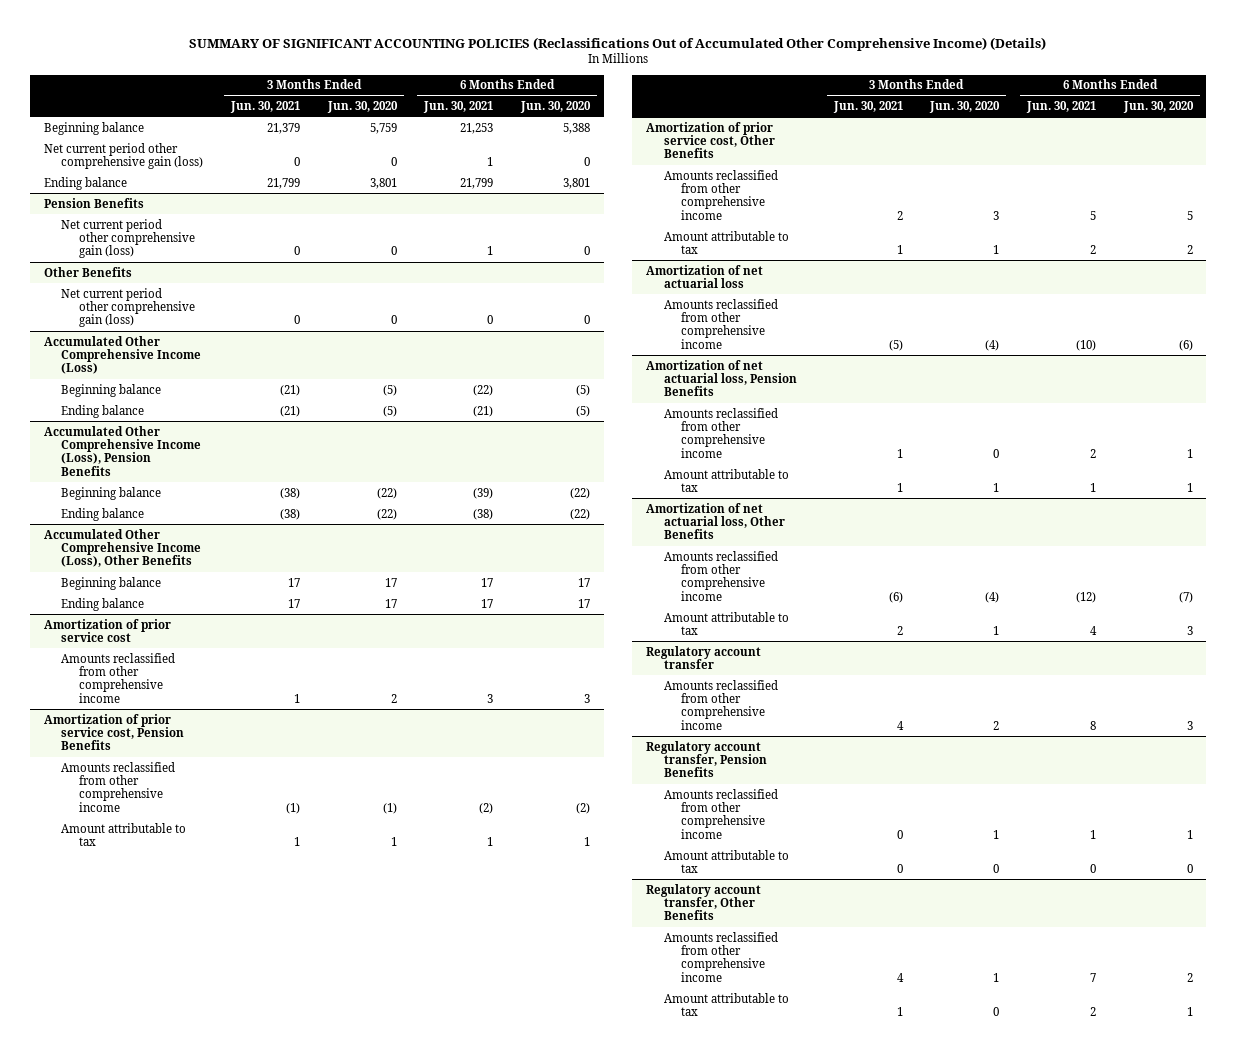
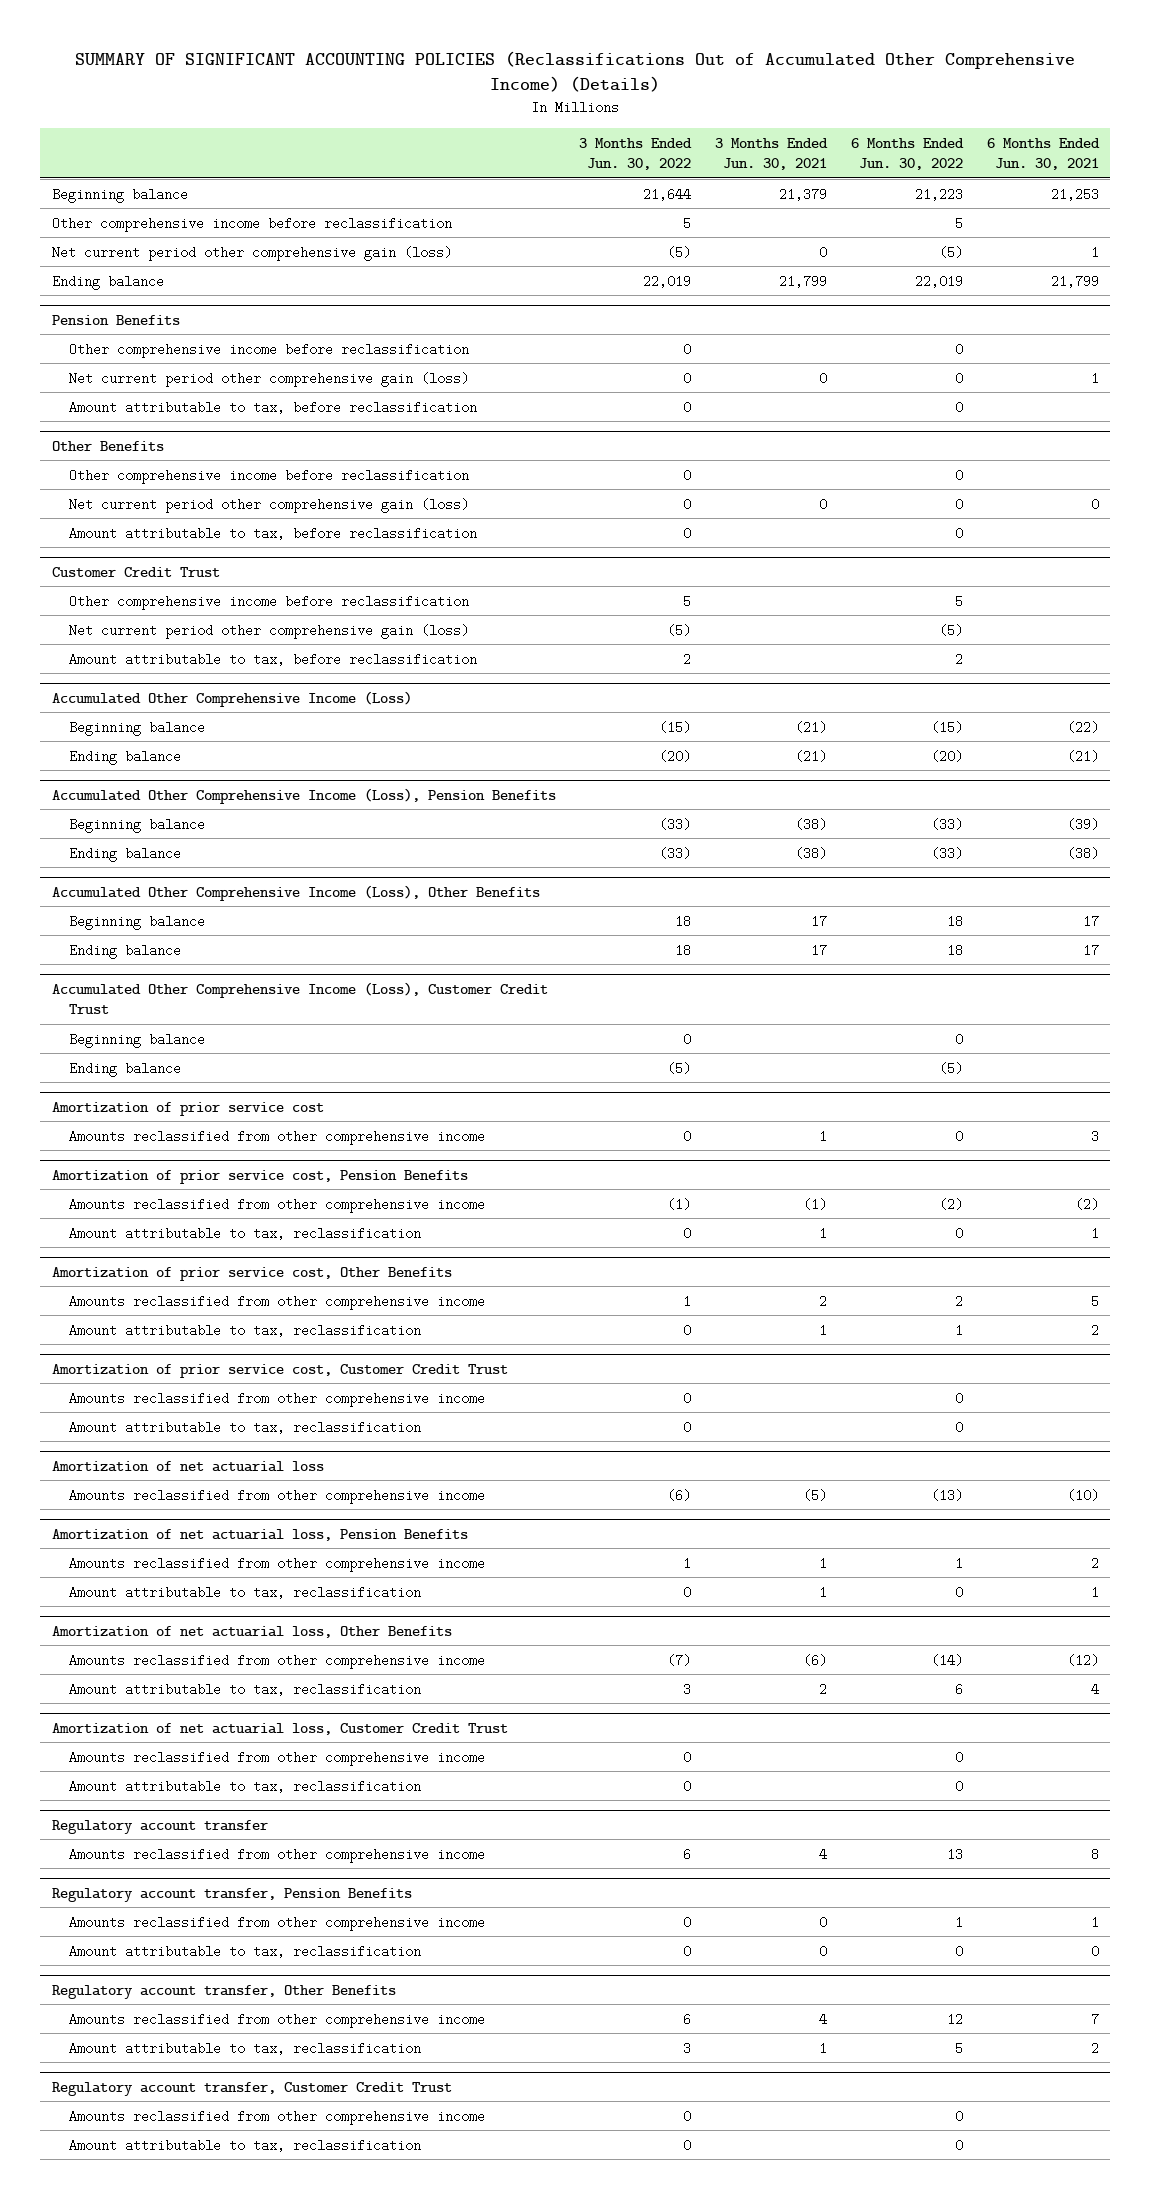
- | 3 Months Ended Jun. 30, 2021 | 3 Months Ended Jun. 30, 2020 | 6 Months Ended Jun. 30, 2021 | 6 Months Ended Jun. 30, 2020
+ | 3 Months Ended Jun. 30, 2022 | 3 Months Ended Jun. 30, 2021 | 6 Months Ended Jun. 30, 2022 | 6 Months Ended Jun. 30, 2021
+ Other comprehensive income before reclassification | 5 | | 5 |
@ Pension Benefits
+ Other comprehensive income before reclassification | 0 | | 0 |
+ Amount attributable to tax, before reclassification | 0 | | 0 |
@ Other Benefits
+ Other comprehensive income before reclassification | 0 | | 0 |
+ Amount attributable to tax, before reclassification | 0 | | 0 |
+ Customer Credit Trust
+ Other comprehensive income before reclassification | 5 | | 5 |
+ Net current period other comprehensive gain (loss) | (5) | | (5) |
+ Amount attributable to tax, before reclassification | 2 | | 2 |
+ Accumulated Other Comprehensive Income (Loss), Customer Credit Trust
+ Beginning balance | 0 | | 0 |
+ Ending balance | (5) | | (5) |
@ Amortization of prior service cost, Pension Benefits
- Amount attributable to tax | 1 | 1 | 1 | 1
+ Amount attributable to tax, reclassification | 0 | 1 | 0 | 1
@ Amortization of prior service cost, Other Benefits
- Amount attributable to tax | 1 | 1 | 2 | 2
+ Amount attributable to tax, reclassification | 0 | 1 | 1 | 2
+ Amortization of prior service cost, Customer Credit Trust
+ Amounts reclassified from other comprehensive income | 0 | | 0 |
+ Amount attributable to tax, reclassification | 0 | | 0 |
@ Amortization of net actuarial loss, Pension Benefits
- Amount attributable to tax | 1 | 1 | 1 | 1
+ Amount attributable to tax, reclassification | 0 | 1 | 0 | 1
@ Amortization of net actuarial loss, Other Benefits
- Amount attributable to tax | 2 | 1 | 4 | 3
+ Amount attributable to tax, reclassification | 3 | 2 | 6 | 4
+ Amortization of net actuarial loss, Customer Credit Trust
+ Amounts reclassified from other comprehensive income | 0 | | 0 |
+ Amount attributable to tax, reclassification | 0 | | 0 |
@ Regulatory account transfer, Pension Benefits
- Amount attributable to tax | 0 | 0 | 0 | 0
+ Amount attributable to tax, reclassification | 0 | 0 | 0 | 0
@ Regulatory account transfer, Other Benefits
- Amount attributable to tax | 1 | 0 | 2 | 1
+ Amount attributable to tax, reclassification | 3 | 1 | 5 | 2
+ Regulatory account transfer, Customer Credit Trust
+ Amounts reclassified from other comprehensive income | 0 | | 0 |
+ Amount attributable to tax, reclassification | 0 | | 0 |

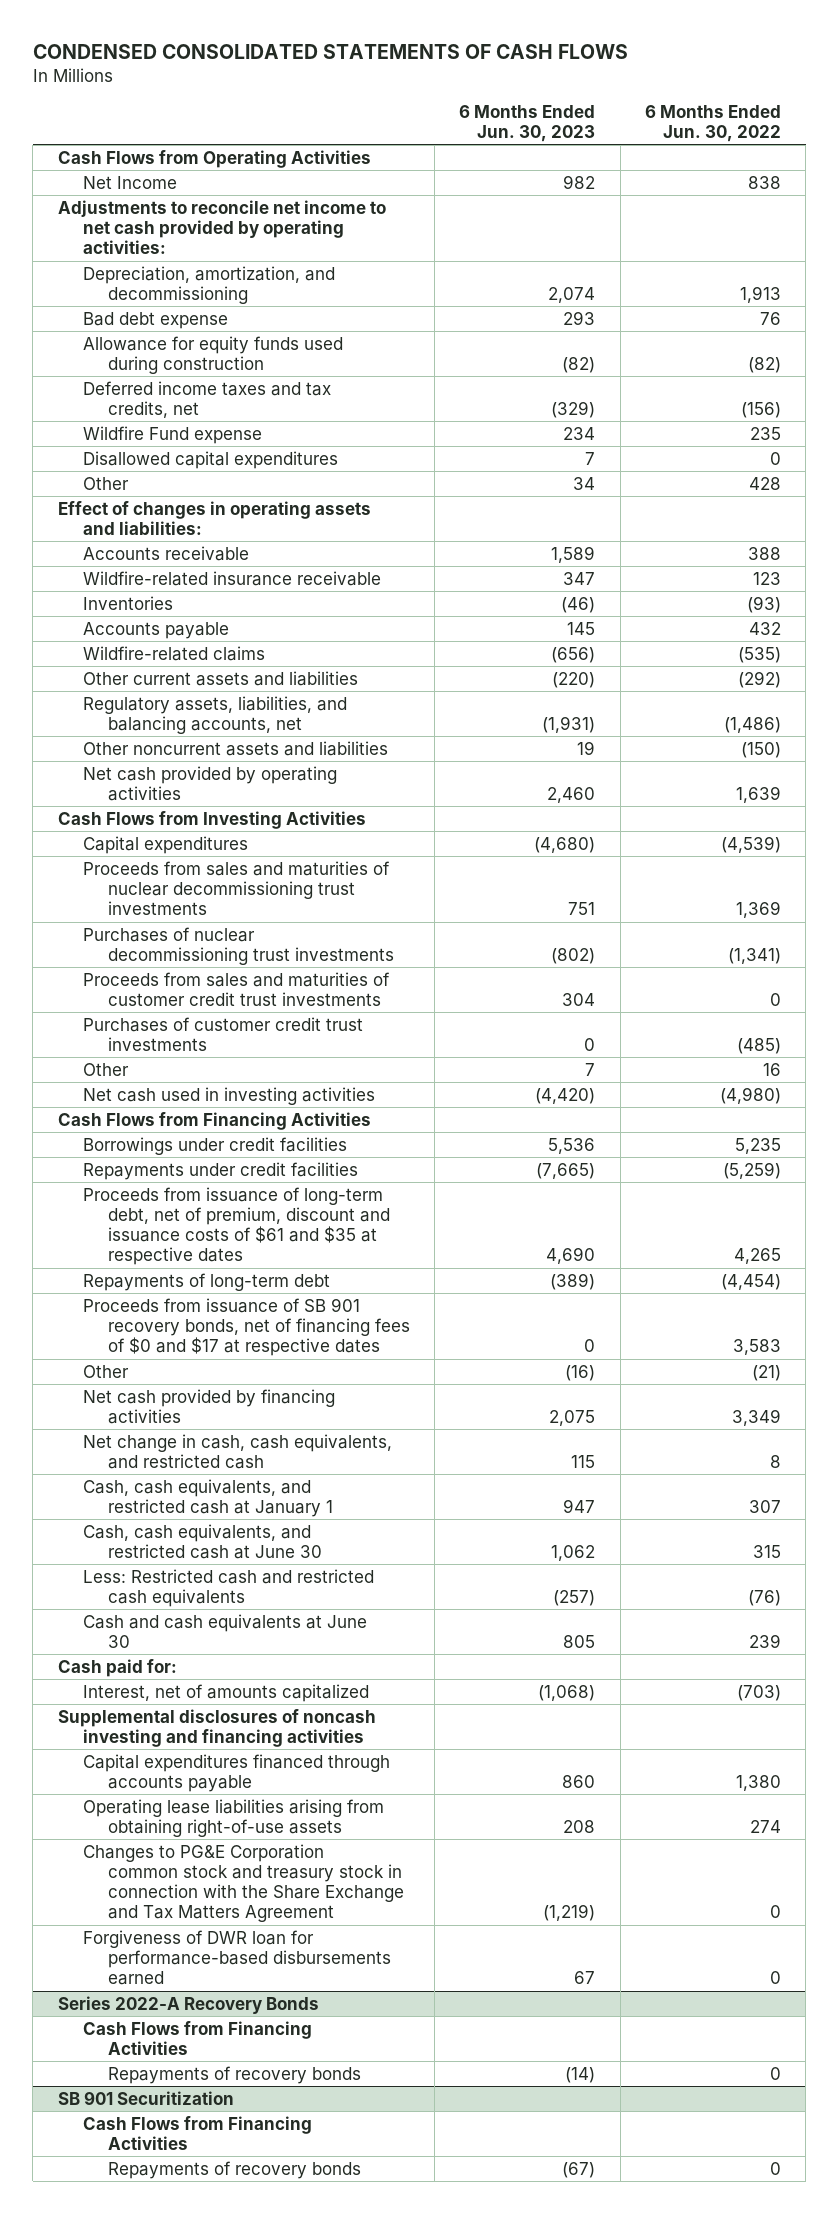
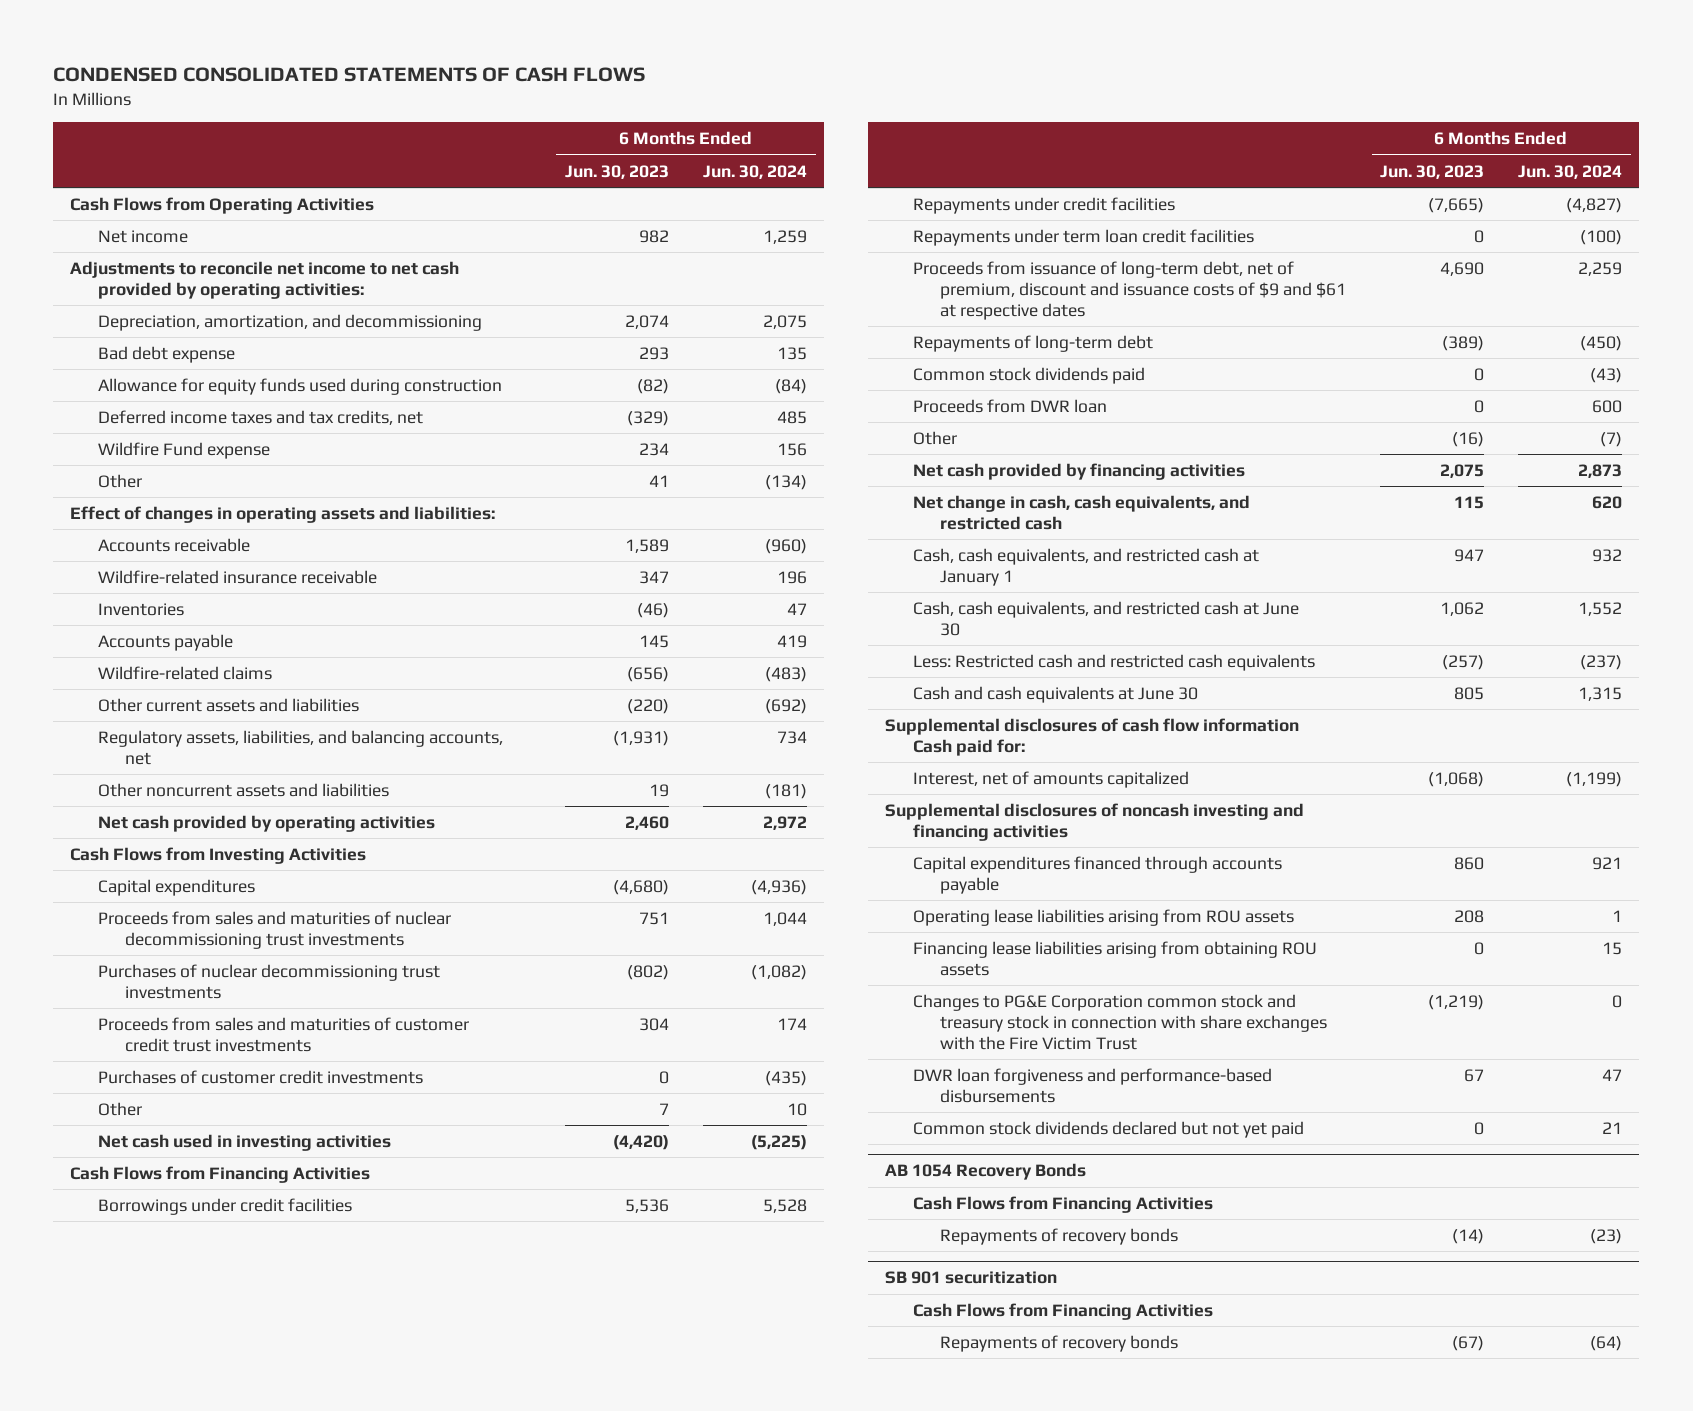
- | 6 Months Ended Jun. 30, 2023 | 6 Months Ended Jun. 30, 2022
+ | 6 Months Ended Jun. 30, 2023 | 6 Months Ended Jun. 30, 2024
- Net Income | 982 | 838
+ Net income | 982 | 1,259
- Disallowed capital expenditures | 7 | 0
- Other | 34 | 428
+ Other | 41 | (134)
- Purchases of customer credit trust investments | 0 | (485)
+ Purchases of customer credit investments | 0 | (435)
- Proceeds from issuance of long-term debt, net of premium, discount and issuance costs of $61 and $35 at respective dates | 4,690 | 4,265
+ Repayments under term loan credit facilities | 0 | (100)
+ Proceeds from issuance of long-term debt, net of premium, discount and issuance costs of $9 and $61 at respective dates | 4,690 | 2,259
- Proceeds from issuance of SB 901 recovery bonds, net of financing fees of $0 and $17 at respective dates | 0 | 3,583
+ Common stock dividends paid | 0 | (43)
+ Proceeds from DWR loan | 0 | 600
- Cash paid for:
+ Supplemental disclosures of cash flow information Cash paid for:
- Operating lease liabilities arising from obtaining right-of-use assets | 208 | 274
- Changes to PG&E Corporation common stock and treasury stock in connection with the Share Exchange and Tax Matters Agreement | (1,219) | 0
- Forgiveness of DWR loan for performance-based disbursements earned | 67 | 0
- Series 2022-A Recovery Bonds
+ Operating lease liabilities arising from ROU assets | 208 | 1
+ Financing lease liabilities arising from obtaining ROU assets | 0 | 15
+ Changes to PG&E Corporation common stock and treasury stock in connection with share exchanges with the Fire Victim Trust | (1,219) | 0
+ DWR loan forgiveness and performance-based disbursements | 67 | 47
+ Common stock dividends declared but not yet paid | 0 | 21
+ AB 1054 Recovery Bonds
- SB 901 Securitization
+ SB 901 securitization

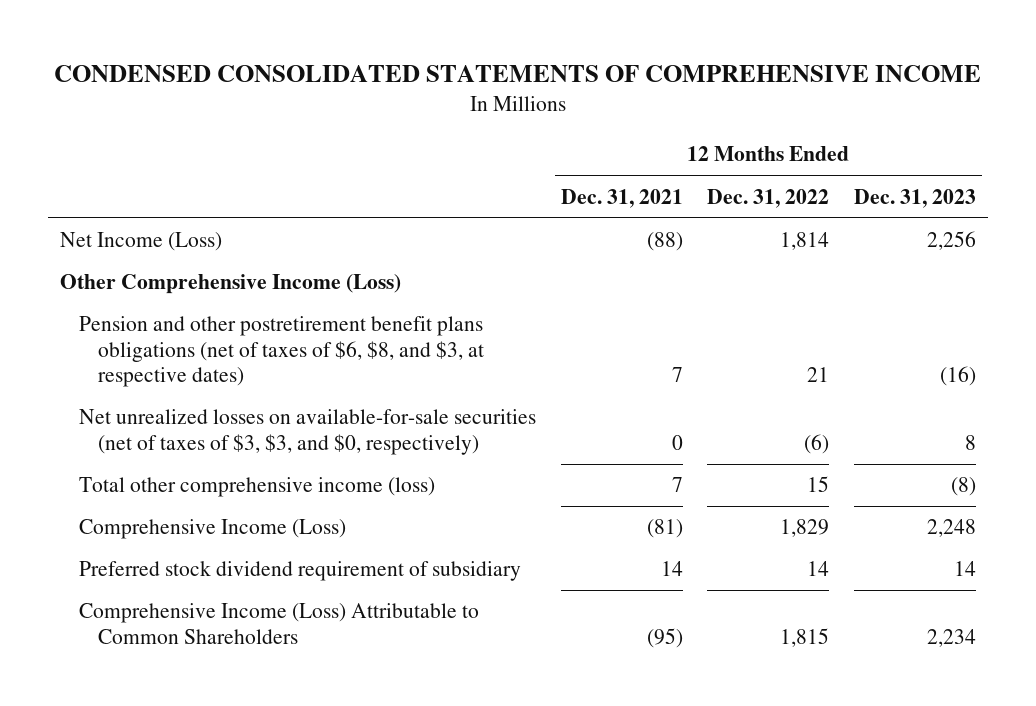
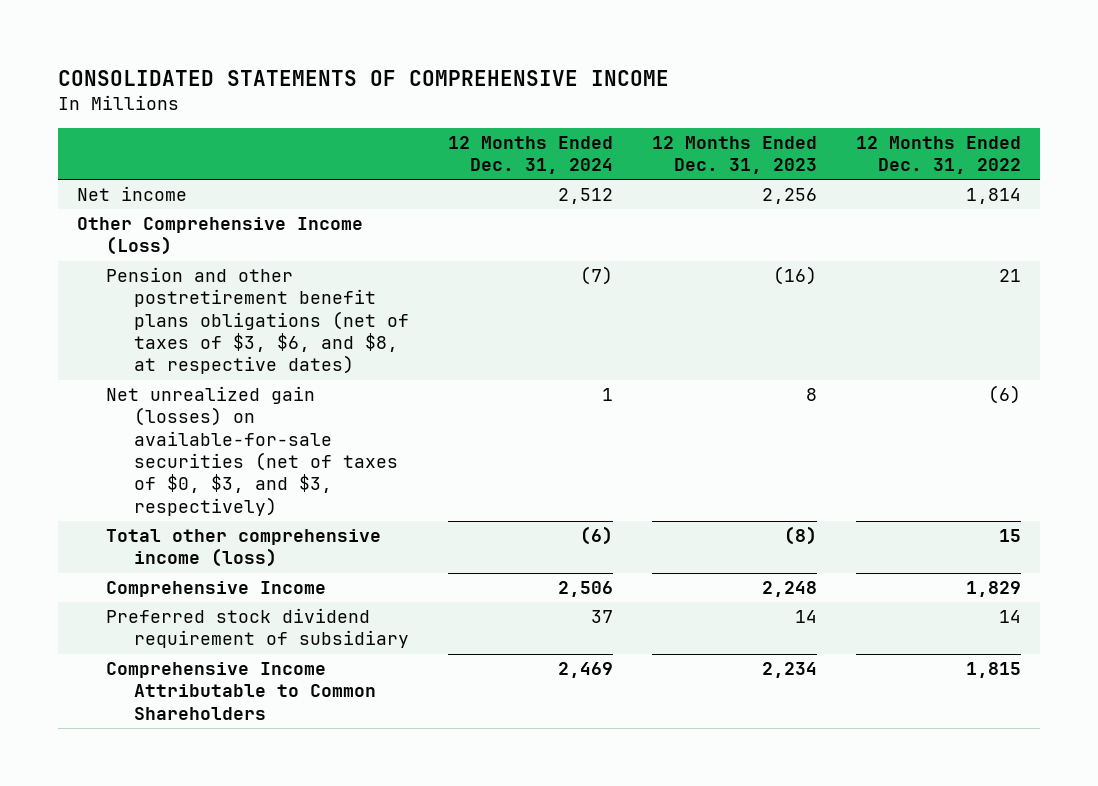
- CONDENSED CONSOLIDATED STATEMENTS OF COMPREHENSIVE INCOME
+ CONSOLIDATED STATEMENTS OF COMPREHENSIVE INCOME
- | 12 Months Ended Dec. 31, 2021 | 12 Months Ended Dec. 31, 2022 | 12 Months Ended Dec. 31, 2023
+ | 12 Months Ended Dec. 31, 2024 | 12 Months Ended Dec. 31, 2023 | 12 Months Ended Dec. 31, 2022
- Net Income (Loss) | (88) | 1,814 | 2,256
+ Net income | 2,512 | 2,256 | 1,814
- Pension and other postretirement benefit plans obligations (net of taxes of $6, $8, and $3, at respective dates) | 7 | 21 | (16)
- Net unrealized losses on available-for-sale securities (net of taxes of $3, $3, and $0, respectively) | 0 | (6) | 8
+ Pension and other postretirement benefit plans obligations (net of taxes of $3, $6, and $8, at respective dates) | (7) | (16) | 21
+ Net unrealized gain (losses) on available-for-sale securities (net of taxes of $0, $3, and $3, respectively) | 1 | 8 | (6)
- Comprehensive Income (Loss) | (81) | 1,829 | 2,248
+ Comprehensive Income | 2,506 | 2,248 | 1,829
- Comprehensive Income (Loss) Attributable to Common Shareholders | (95) | 1,815 | 2,234
+ Comprehensive Income Attributable to Common Shareholders | 2,469 | 2,234 | 1,815

